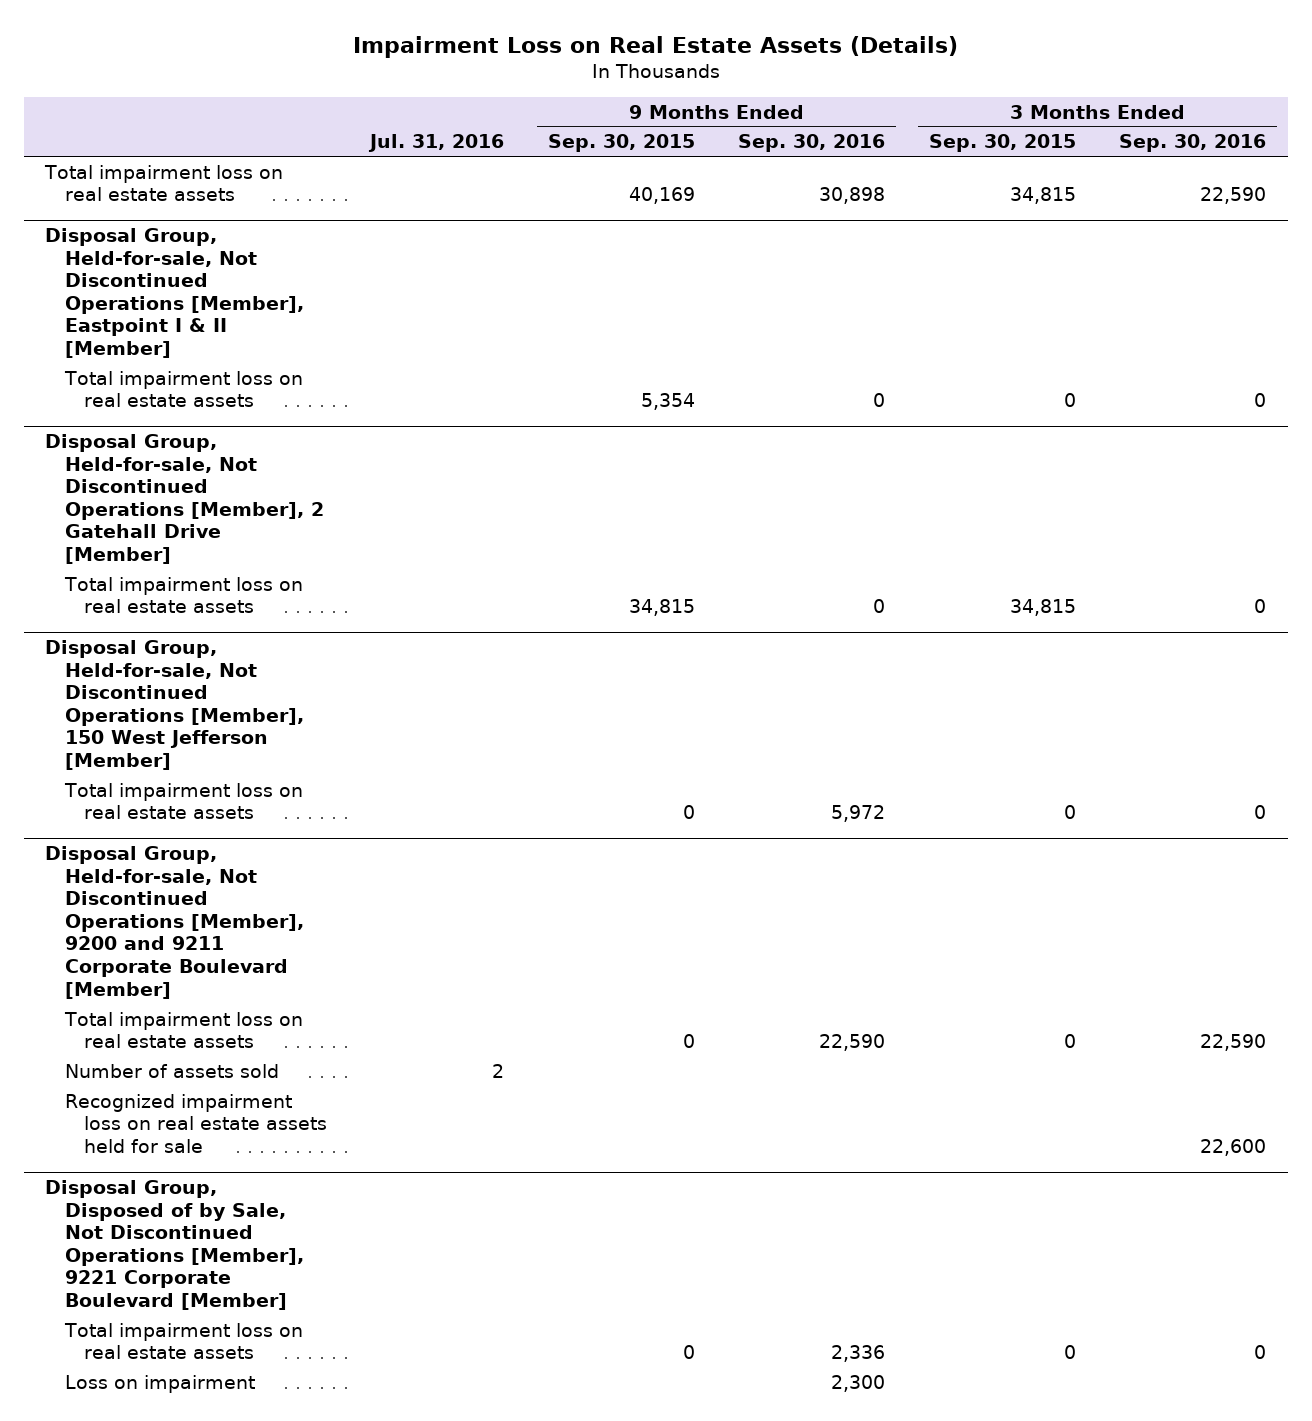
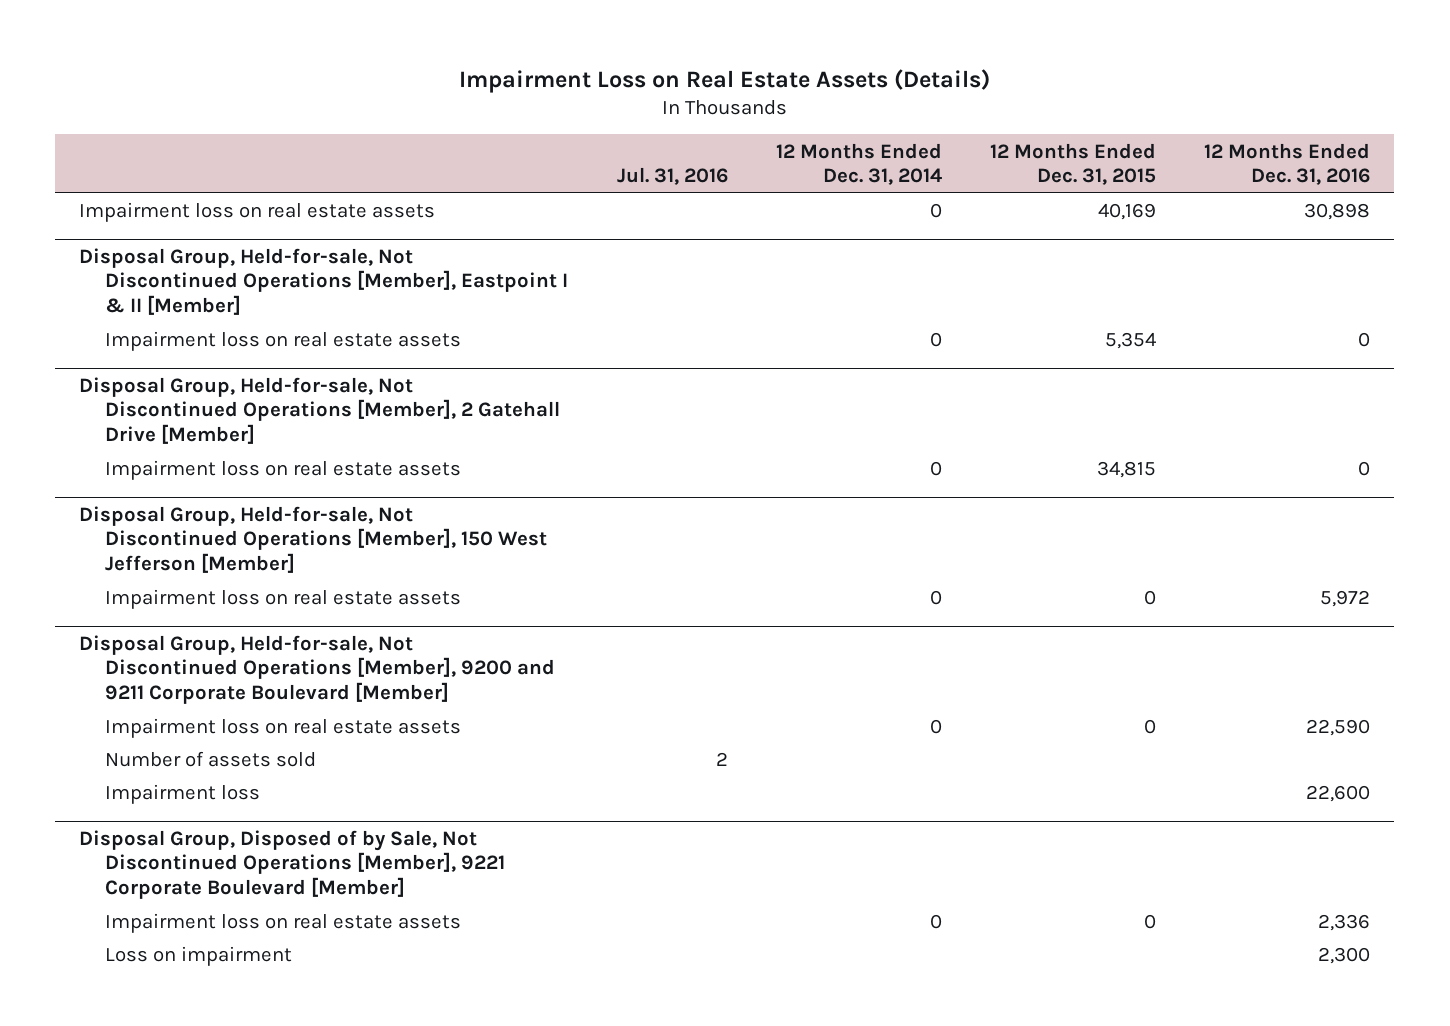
- | Jul. 31, 2016 | 9 Months Ended Sep. 30, 2015 | 9 Months Ended Sep. 30, 2016 | 3 Months Ended Sep. 30, 2015 | 3 Months Ended Sep. 30, 2016
+ | Jul. 31, 2016 | 12 Months Ended Dec. 31, 2014 | 12 Months Ended Dec. 31, 2015 | 12 Months Ended Dec. 31, 2016
- Total impairment loss on real estate assets | | 40,169 | 30,898 | 34,815 | 22,590
+ Impairment loss on real estate assets | | 0 | 40,169 | 30,898
@ Disposal Group, Held-for-sale, Not Discontinued Operations [Member], Eastpoint I & II [Member]
- Total impairment loss on real estate assets | | 5,354 | 0 | 0 | 0
+ Impairment loss on real estate assets | | 0 | 5,354 | 0
@ Disposal Group, Held-for-sale, Not Discontinued Operations [Member], 2 Gatehall Drive [Member]
- Total impairment loss on real estate assets | | 34,815 | 0 | 34,815 | 0
+ Impairment loss on real estate assets | | 0 | 34,815 | 0
@ Disposal Group, Held-for-sale, Not Discontinued Operations [Member], 150 West Jefferson [Member]
- Total impairment loss on real estate assets | | 0 | 5,972 | 0 | 0
+ Impairment loss on real estate assets | | 0 | 0 | 5,972
@ Disposal Group, Held-for-sale, Not Discontinued Operations [Member], 9200 and 9211 Corporate Boulevard [Member]
- Total impairment loss on real estate assets | | 0 | 22,590 | 0 | 22,590
+ Impairment loss on real estate assets | | 0 | 0 | 22,590
- Recognized impairment loss on real estate assets held for sale | | | | | 22,600
+ Impairment loss | | | | 22,600
@ Disposal Group, Disposed of by Sale, Not Discontinued Operations [Member], 9221 Corporate Boulevard [Member]
- Total impairment loss on real estate assets | | 0 | 2,336 | 0 | 0
+ Impairment loss on real estate assets | | 0 | 0 | 2,336

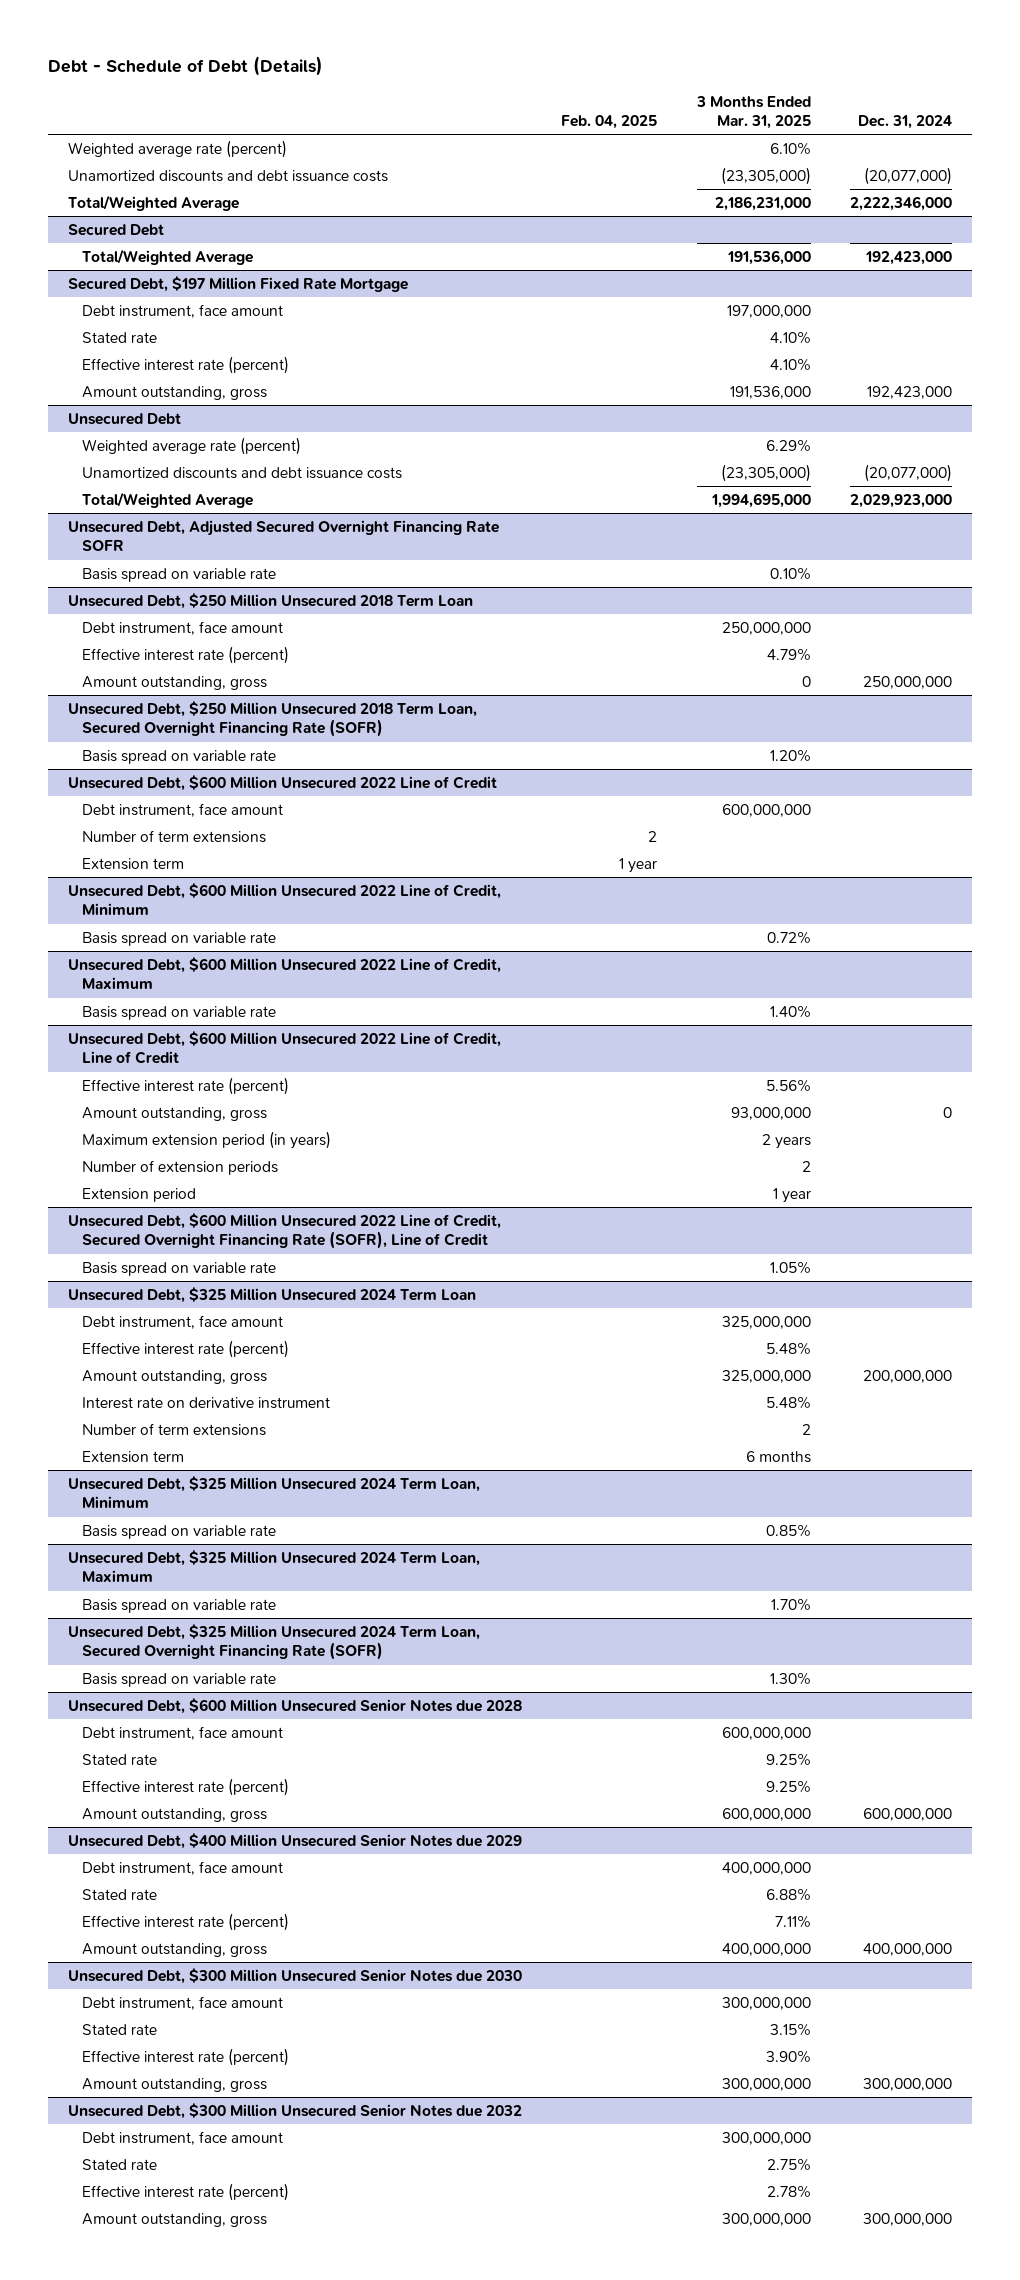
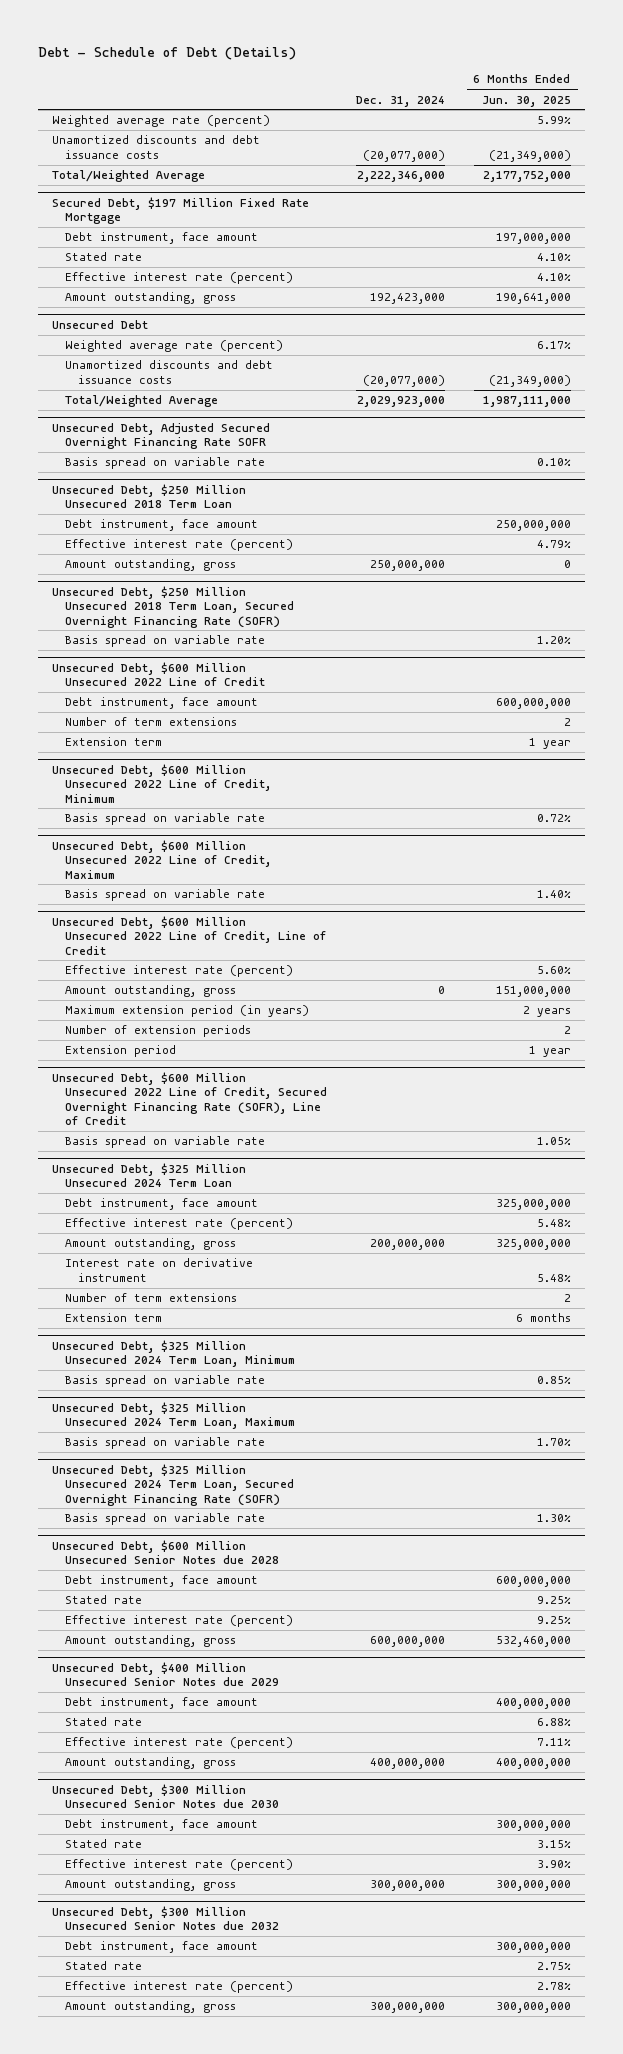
- | Feb. 04, 2025 | 3 Months Ended Mar. 31, 2025 | Dec. 31, 2024
+ | Dec. 31, 2024 | 6 Months Ended Jun. 30, 2025
- Secured Debt
- Total/Weighted Average | | 191,536,000 | 192,423,000

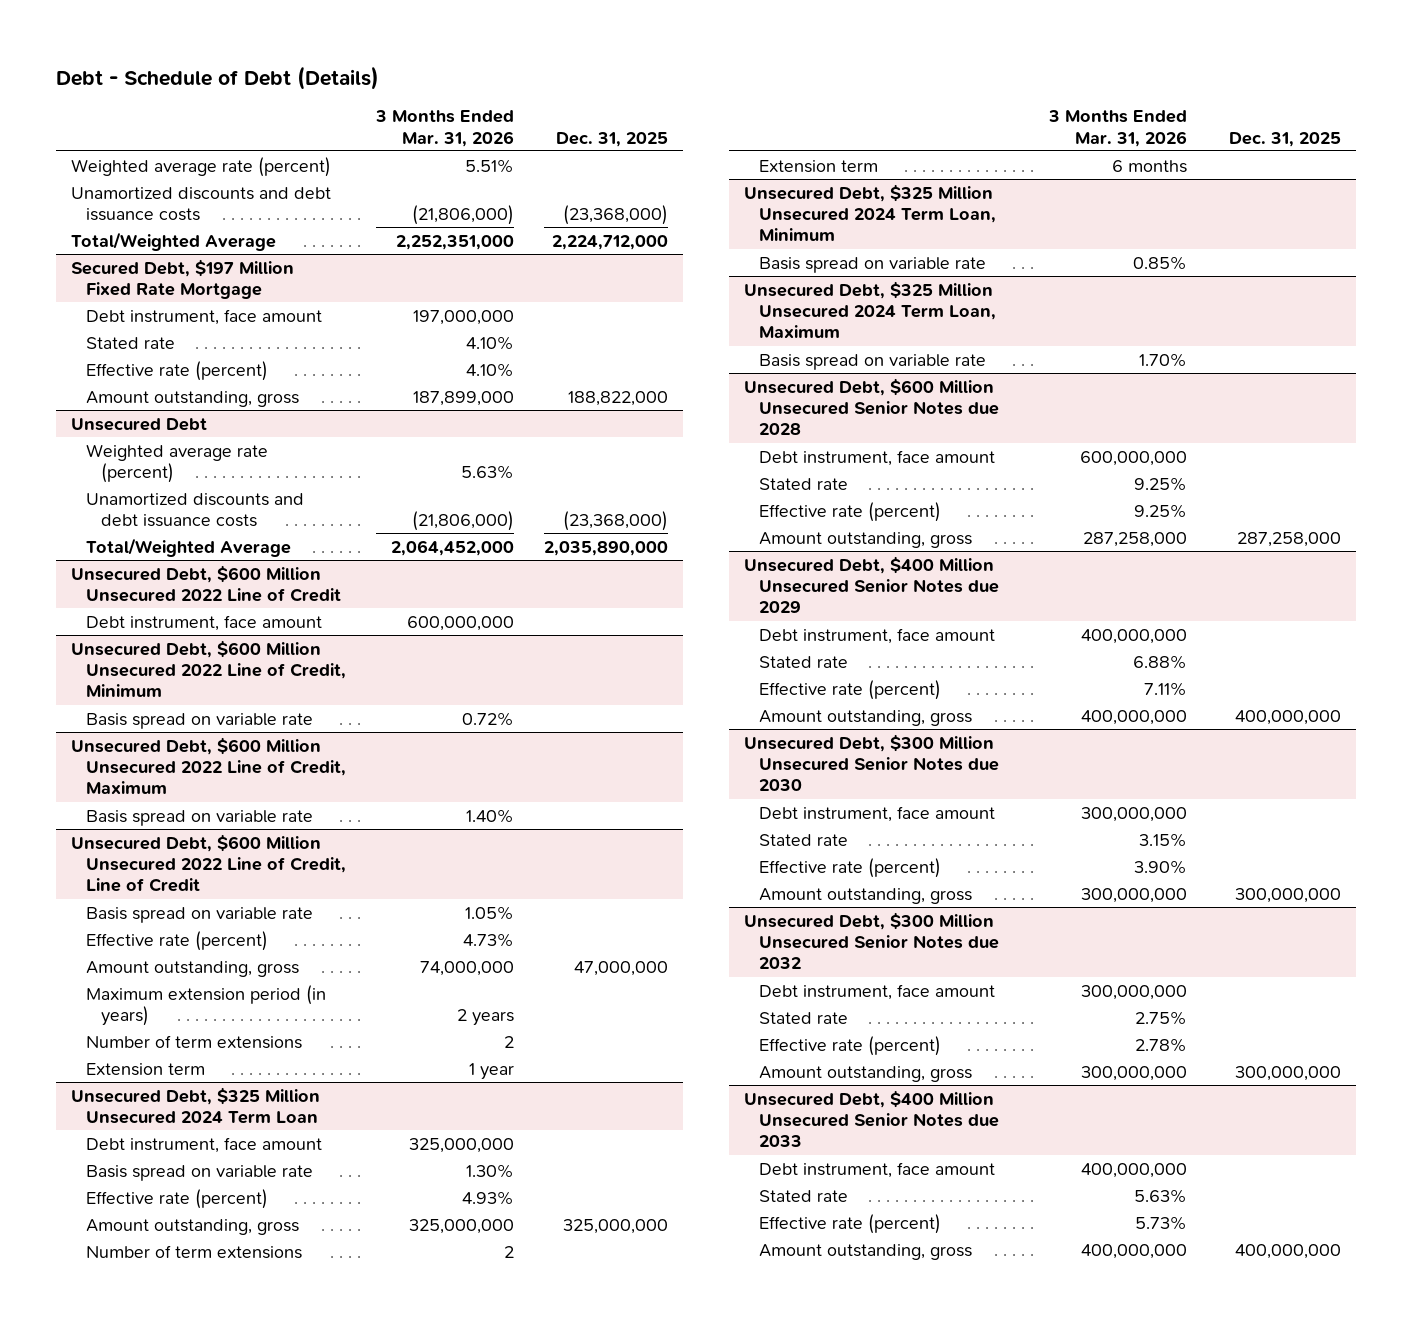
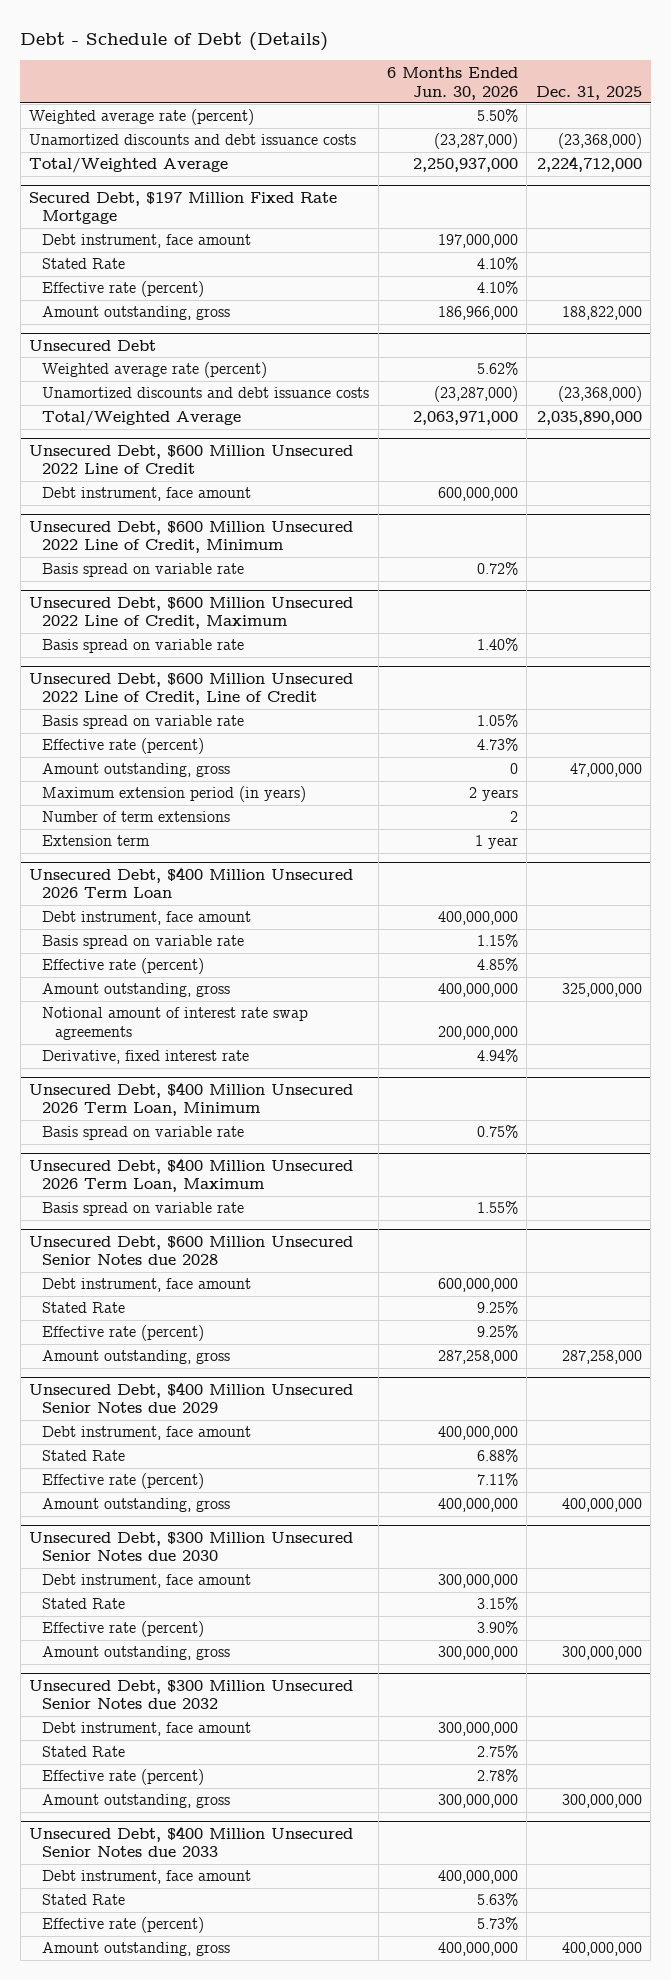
- | 3 Months Ended Mar. 31, 2026 | Dec. 31, 2025
+ | 6 Months Ended Jun. 30, 2026 | Dec. 31, 2025
@ Secured Debt, $197 Million Fixed Rate Mortgage
- Stated rate | 4.10% |
+ Stated Rate | 4.10% |
- Unsecured Debt, $325 Million Unsecured 2024 Term Loan
+ Unsecured Debt, $400 Million Unsecured 2026 Term Loan
- Number of term extensions | 2 |
- Extension term | 6 months |
- Unsecured Debt, $325 Million Unsecured 2024 Term Loan, Minimum
+ Notional amount of interest rate swap agreements | 200,000,000 |
+ Derivative, fixed interest rate | 4.94% |
+ Unsecured Debt, $400 Million Unsecured 2026 Term Loan, Minimum
- Unsecured Debt, $325 Million Unsecured 2024 Term Loan, Maximum
+ Unsecured Debt, $400 Million Unsecured 2026 Term Loan, Maximum
@ Unsecured Debt, $600 Million Unsecured Senior Notes due 2028
- Stated rate | 9.25% |
+ Stated Rate | 9.25% |
@ Unsecured Debt, $400 Million Unsecured Senior Notes due 2029
- Stated rate | 6.88% |
+ Stated Rate | 6.88% |
@ Unsecured Debt, $300 Million Unsecured Senior Notes due 2030
- Stated rate | 3.15% |
+ Stated Rate | 3.15% |
@ Unsecured Debt, $300 Million Unsecured Senior Notes due 2032
- Stated rate | 2.75% |
+ Stated Rate | 2.75% |
@ Unsecured Debt, $400 Million Unsecured Senior Notes due 2033
- Stated rate | 5.63% |
+ Stated Rate | 5.63% |

